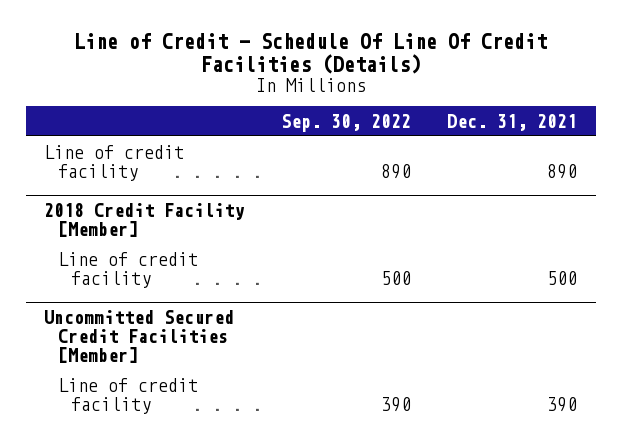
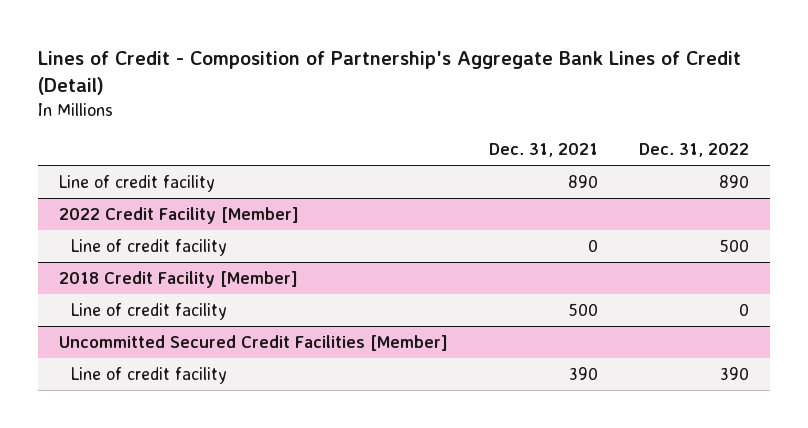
- Line of Credit - Schedule Of Line Of Credit Facilities (Details)
+ Lines of Credit - Composition of Partnership's Aggregate Bank Lines of Credit (Detail)
- | Sep. 30, 2022 | Dec. 31, 2021
+ | Dec. 31, 2021 | Dec. 31, 2022
+ 2022 Credit Facility [Member]
+ Line of credit facility | 0 | 500

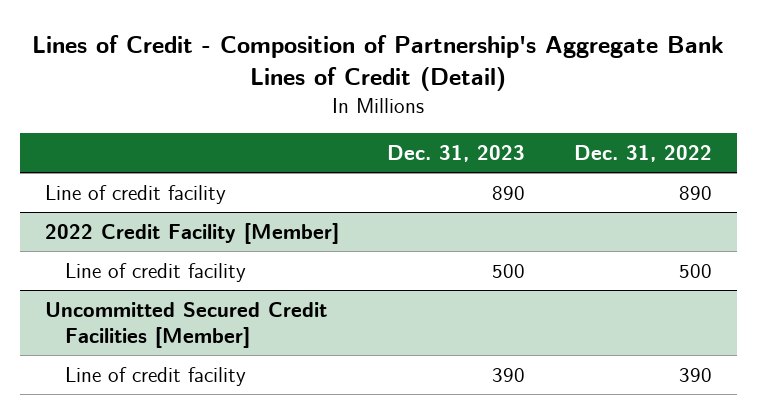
- | Dec. 31, 2021 | Dec. 31, 2022
+ | Dec. 31, 2023 | Dec. 31, 2022
- 2018 Credit Facility [Member]
- Line of credit facility | 500 | 0

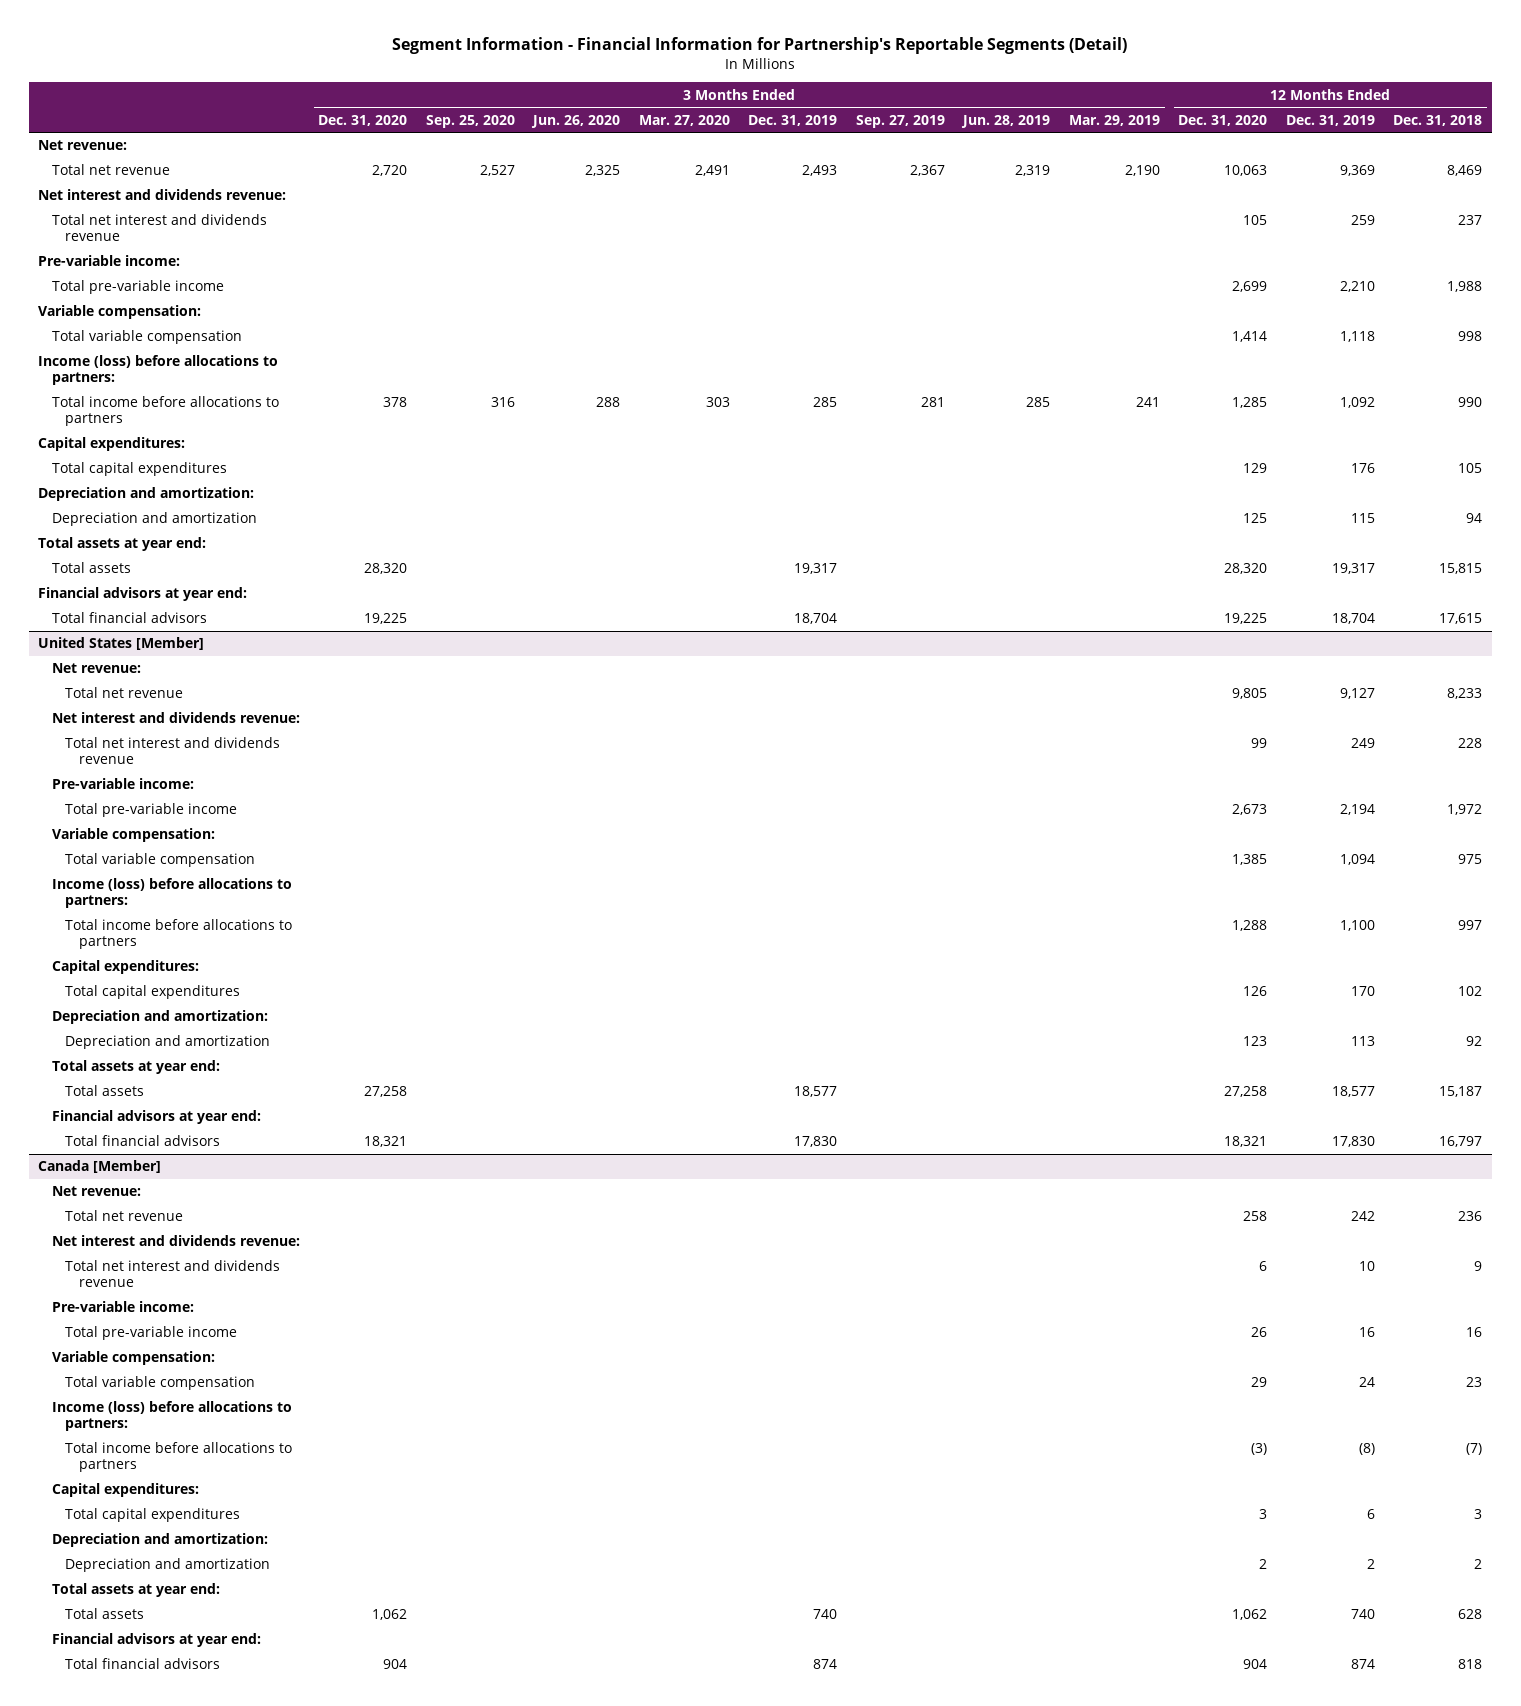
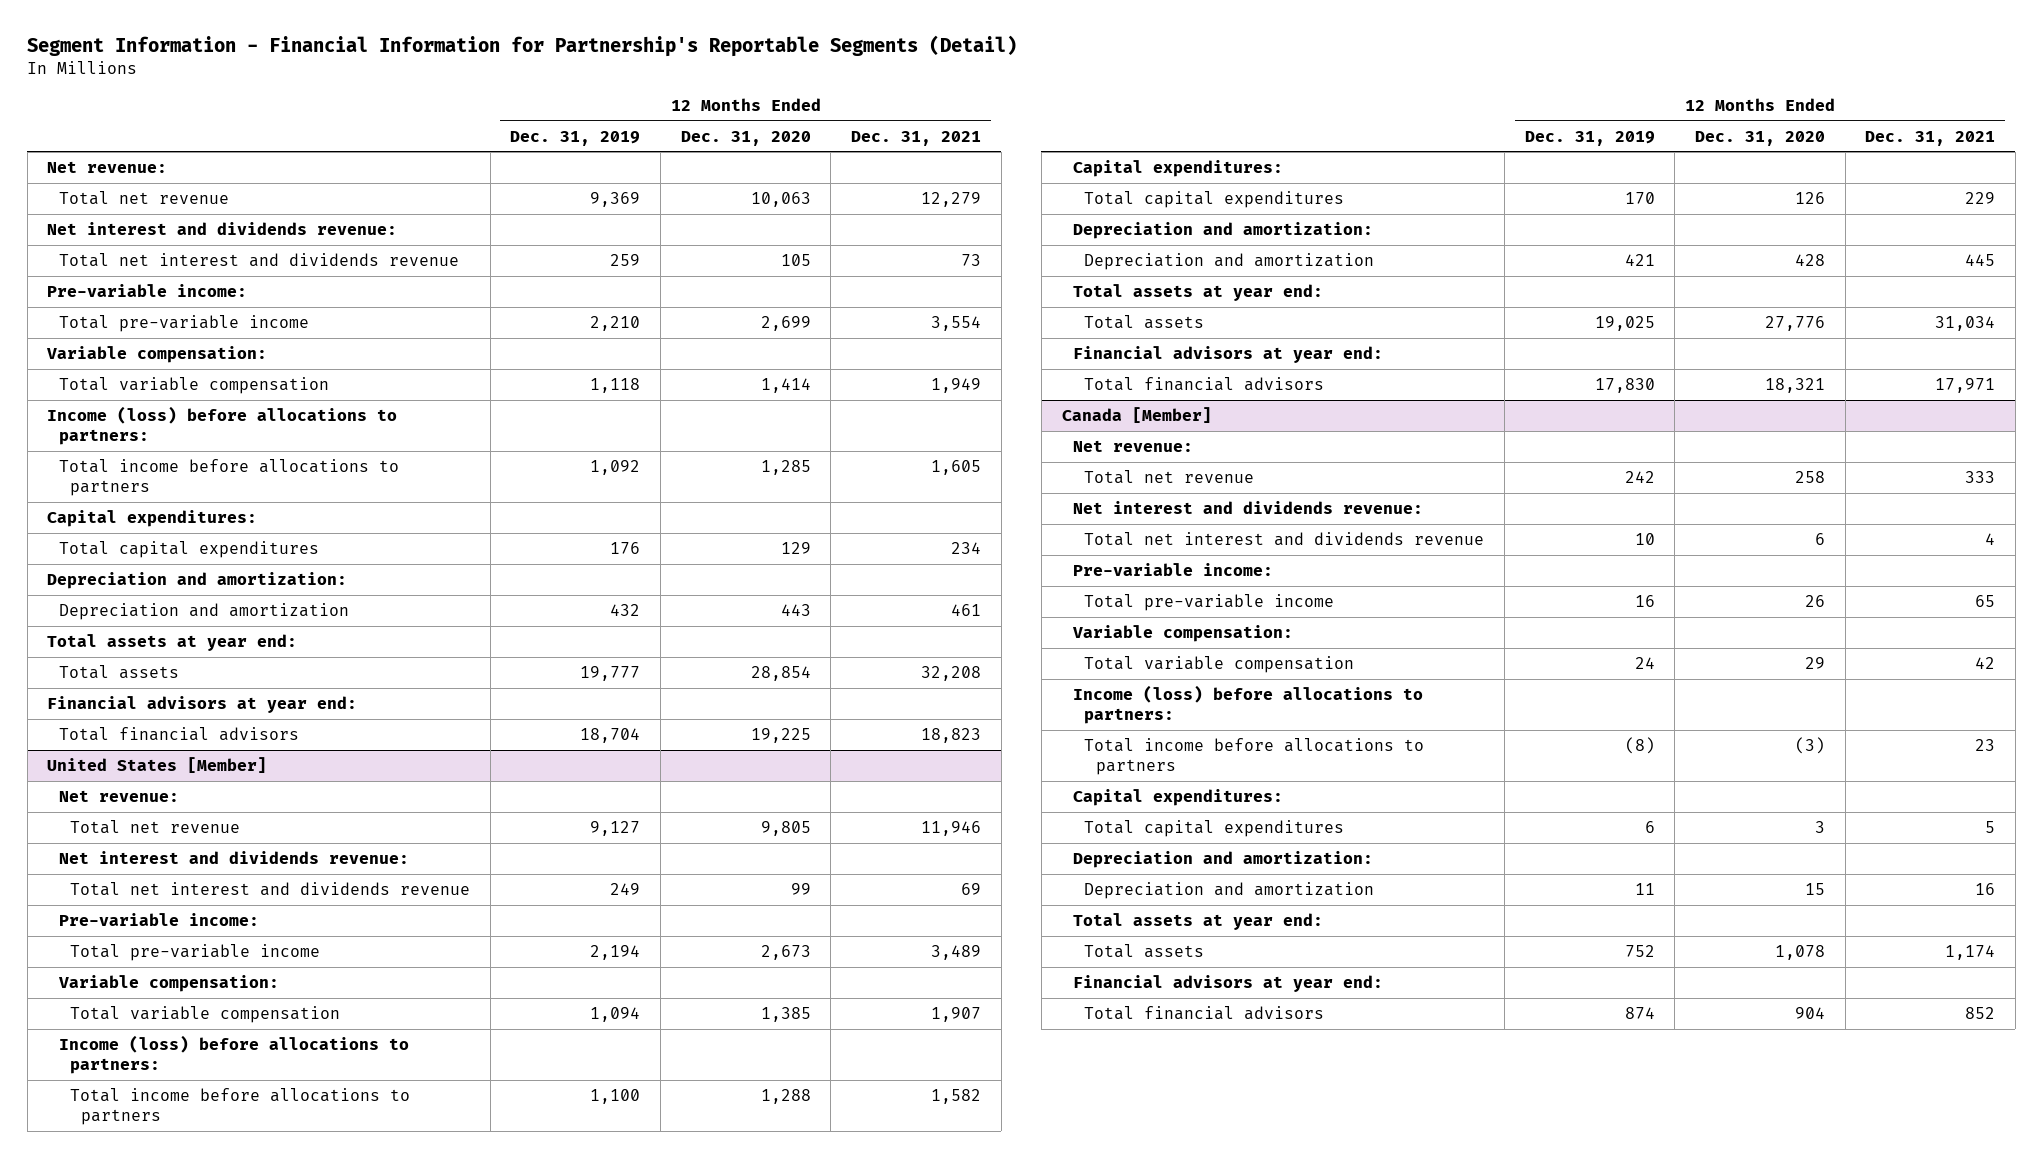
- | 3 Months Ended Dec. 31, 2020 | 3 Months Ended Sep. 25, 2020 | 3 Months Ended Jun. 26, 2020 | 3 Months Ended Mar. 27, 2020 | 3 Months Ended Dec. 31, 2019 | 3 Months Ended Sep. 27, 2019 | 3 Months Ended Jun. 28, 2019 | 3 Months Ended Mar. 29, 2019 | 12 Months Ended Dec. 31, 2020 | 12 Months Ended Dec. 31, 2019 | 12 Months Ended Dec. 31, 2018
+ | 12 Months Ended Dec. 31, 2019 | 12 Months Ended Dec. 31, 2020 | 12 Months Ended Dec. 31, 2021
- Depreciation and amortization | | | | | | | | | 125 | 115 | 94
+ Depreciation and amortization | 432 | 443 | 461
- Total assets | 28,320 | | | | 19,317 | | | | 28,320 | 19,317 | 15,815
+ Total assets | 19,777 | 28,854 | 32,208
@ United States [Member]
- Depreciation and amortization | | | | | | | | | 123 | 113 | 92
+ Depreciation and amortization | 421 | 428 | 445
- Total assets | 27,258 | | | | 18,577 | | | | 27,258 | 18,577 | 15,187
+ Total assets | 19,025 | 27,776 | 31,034
@ Canada [Member]
- Depreciation and amortization | | | | | | | | | 2 | 2 | 2
+ Depreciation and amortization | 11 | 15 | 16
- Total assets | 1,062 | | | | 740 | | | | 1,062 | 740 | 628
+ Total assets | 752 | 1,078 | 1,174

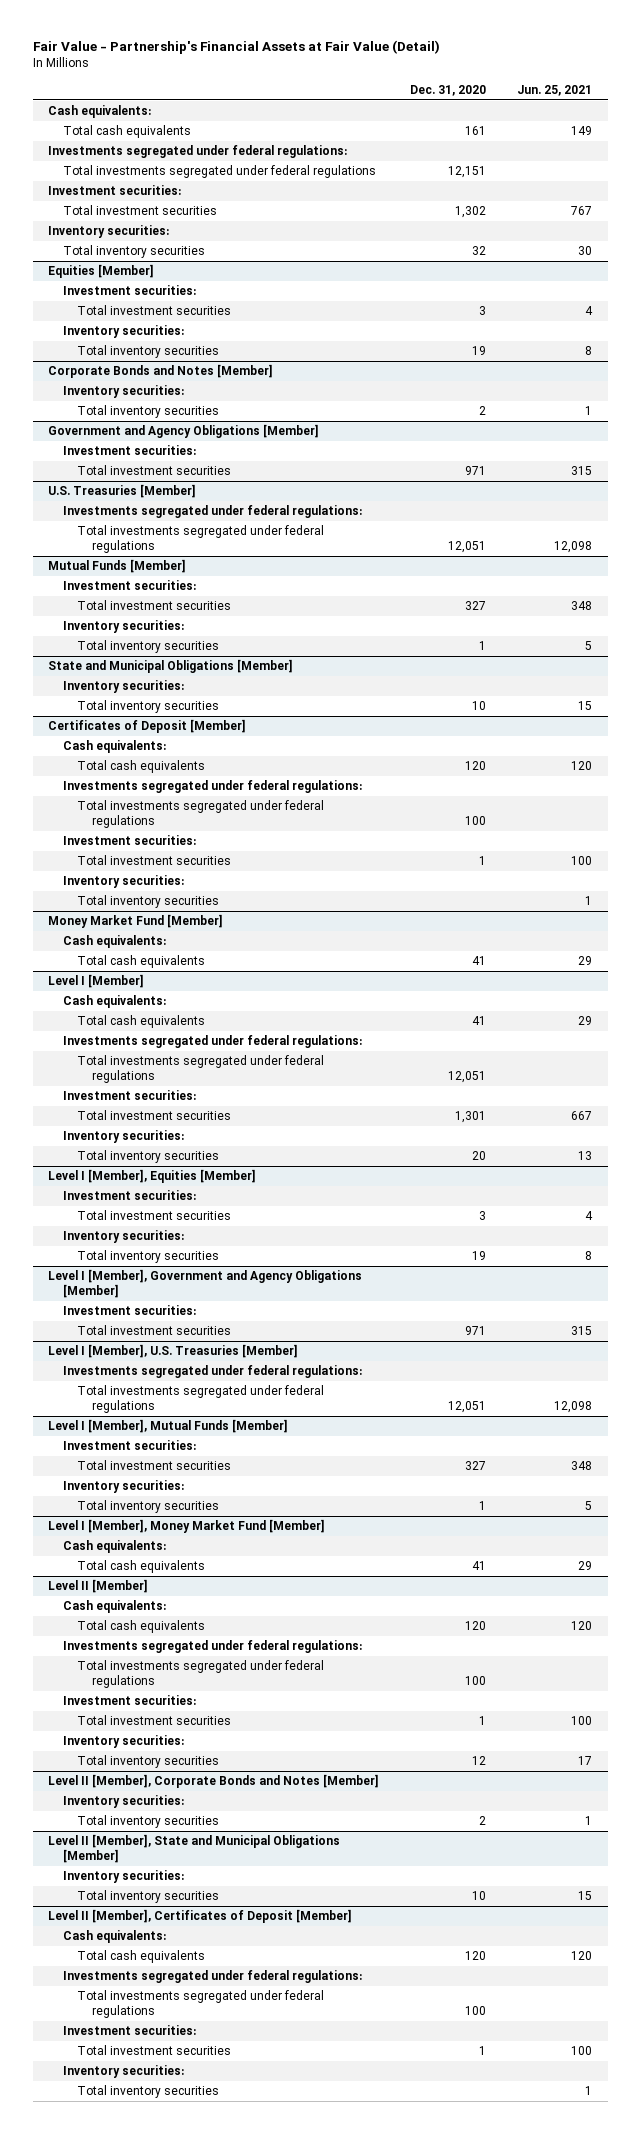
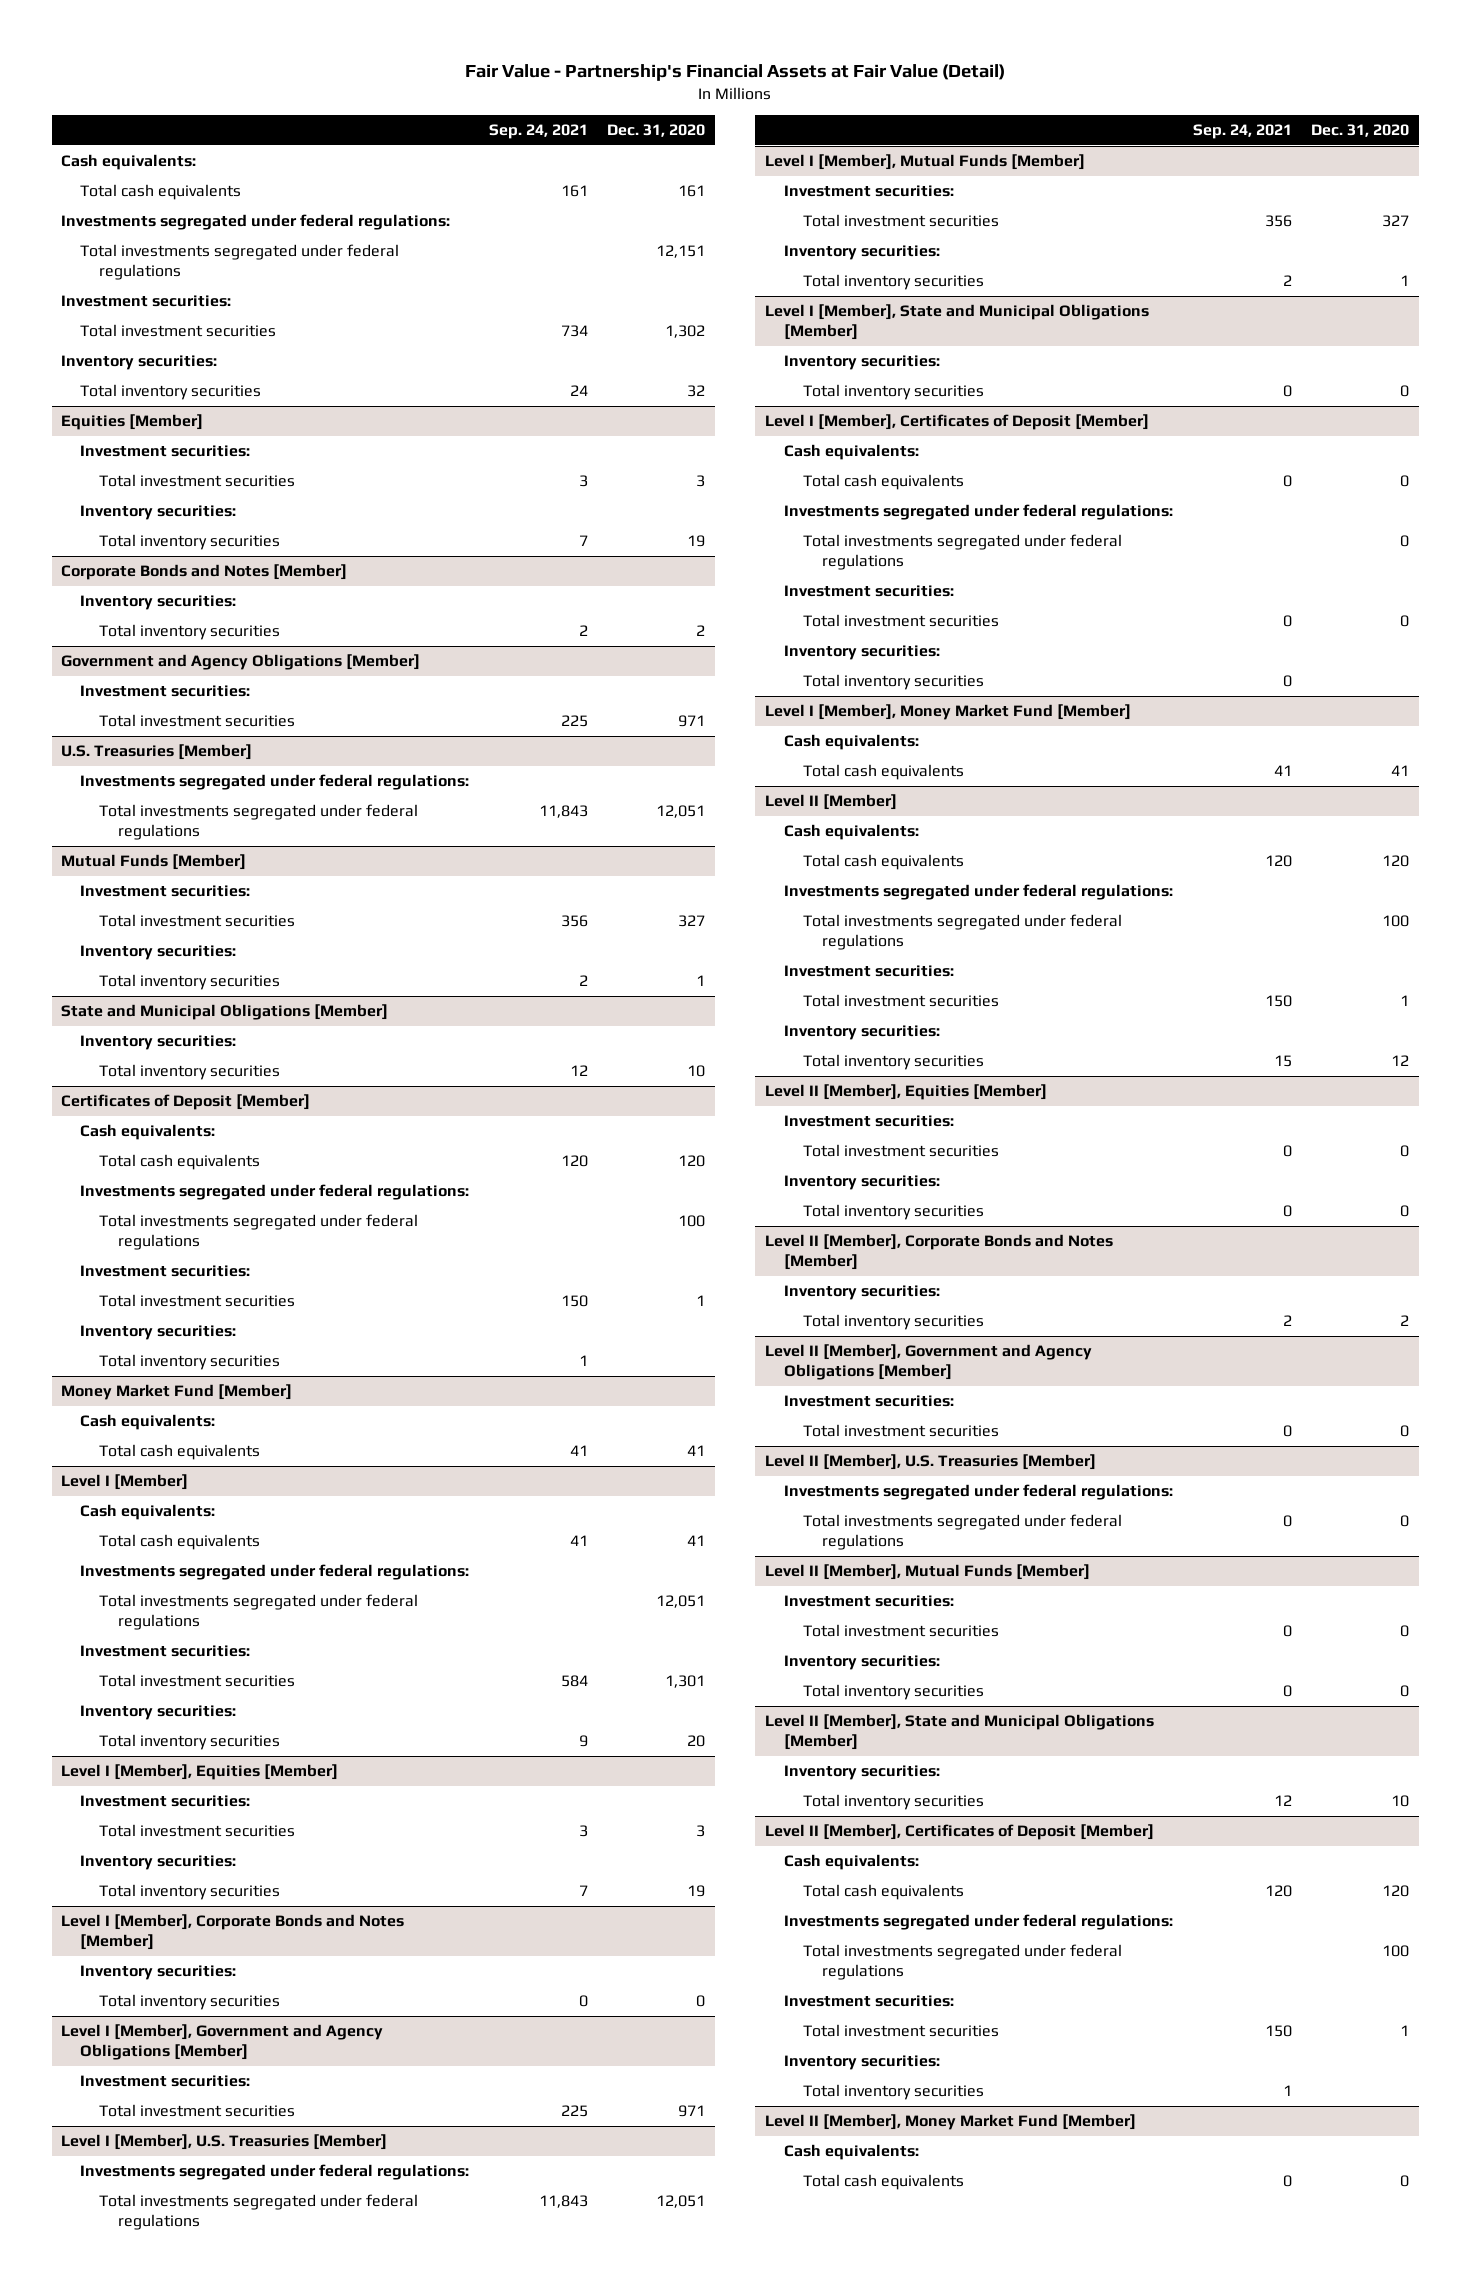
- | Dec. 31, 2020 | Jun. 25, 2021
+ | Sep. 24, 2021 | Dec. 31, 2020
+ Level I [Member], Corporate Bonds and Notes [Member]
+ Inventory securities:
+ Total inventory securities | 0 | 0
+ Level I [Member], State and Municipal Obligations [Member]
+ Inventory securities:
+ Total inventory securities | 0 | 0
+ Level I [Member], Certificates of Deposit [Member]
+ Cash equivalents:
+ Total cash equivalents | 0 | 0
+ Investments segregated under federal regulations:
+ Total investments segregated under federal regulations | | 0
+ Investment securities:
+ Total investment securities | 0 | 0
+ Inventory securities:
+ Total inventory securities | 0 |
+ Level II [Member], Equities [Member]
+ Investment securities:
+ Total investment securities | 0 | 0
+ Inventory securities:
+ Total inventory securities | 0 | 0
+ Level II [Member], Government and Agency Obligations [Member]
+ Investment securities:
+ Total investment securities | 0 | 0
+ Level II [Member], U.S. Treasuries [Member]
+ Investments segregated under federal regulations:
+ Total investments segregated under federal regulations | 0 | 0
+ Level II [Member], Mutual Funds [Member]
+ Investment securities:
+ Total investment securities | 0 | 0
+ Inventory securities:
+ Total inventory securities | 0 | 0
+ Level II [Member], Money Market Fund [Member]
+ Cash equivalents:
+ Total cash equivalents | 0 | 0

